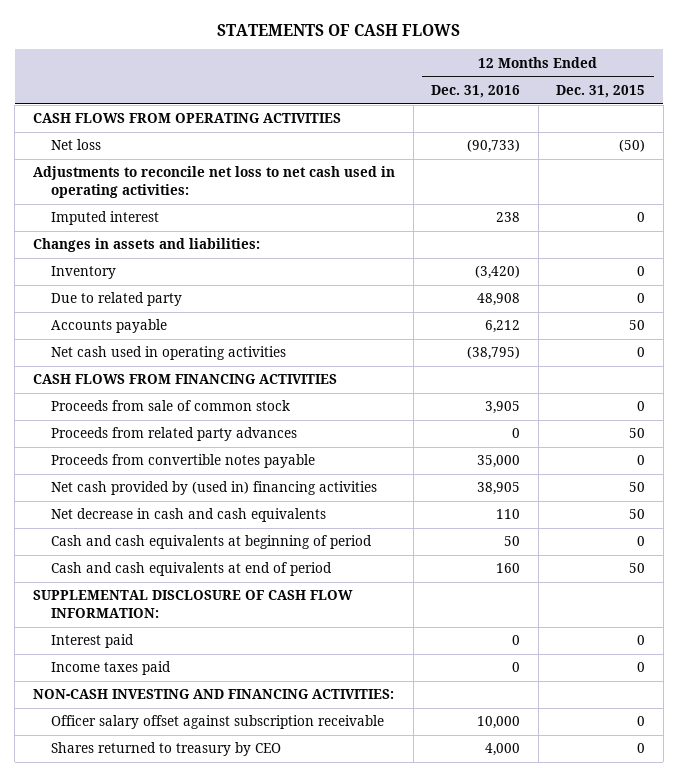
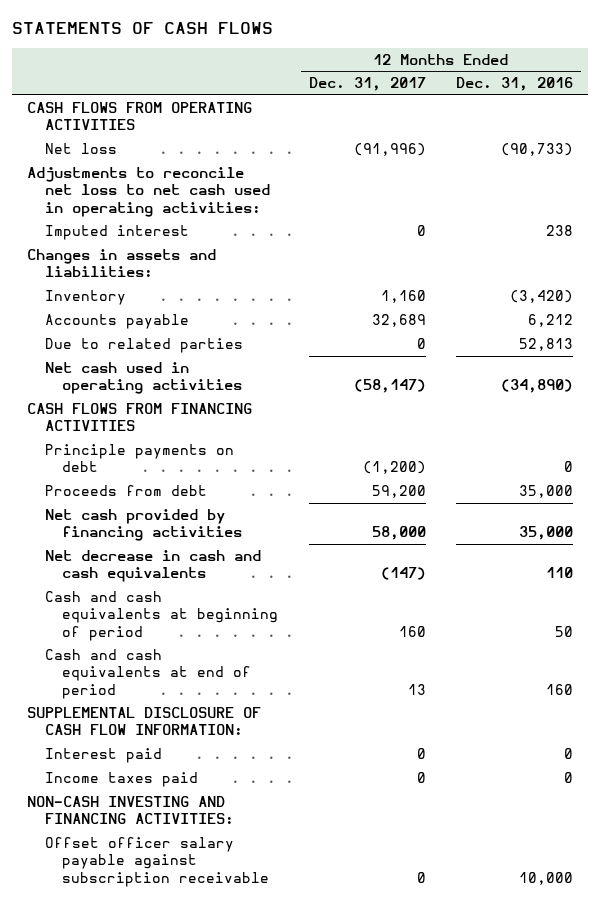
- | 12 Months Ended Dec. 31, 2016 | 12 Months Ended Dec. 31, 2015
+ | 12 Months Ended Dec. 31, 2017 | 12 Months Ended Dec. 31, 2016
- Due to related party | 48,908 | 0
- Net cash used in operating activities | (38,795) | 0
+ Due to related parties | 0 | 52,813
+ Net cash used in operating activities | (58,147) | (34,890)
- Proceeds from sale of common stock | 3,905 | 0
- Proceeds from related party advances | 0 | 50
- Proceeds from convertible notes payable | 35,000 | 0
- Net cash provided by (used in) financing activities | 38,905 | 50
+ Principle payments on debt | (1,200) | 0
+ Proceeds from debt | 59,200 | 35,000
+ Net cash provided by financing activities | 58,000 | 35,000
- Officer salary offset against subscription receivable | 10,000 | 0
- Shares returned to treasury by CEO | 4,000 | 0
+ Offset officer salary payable against subscription receivable | 0 | 10,000

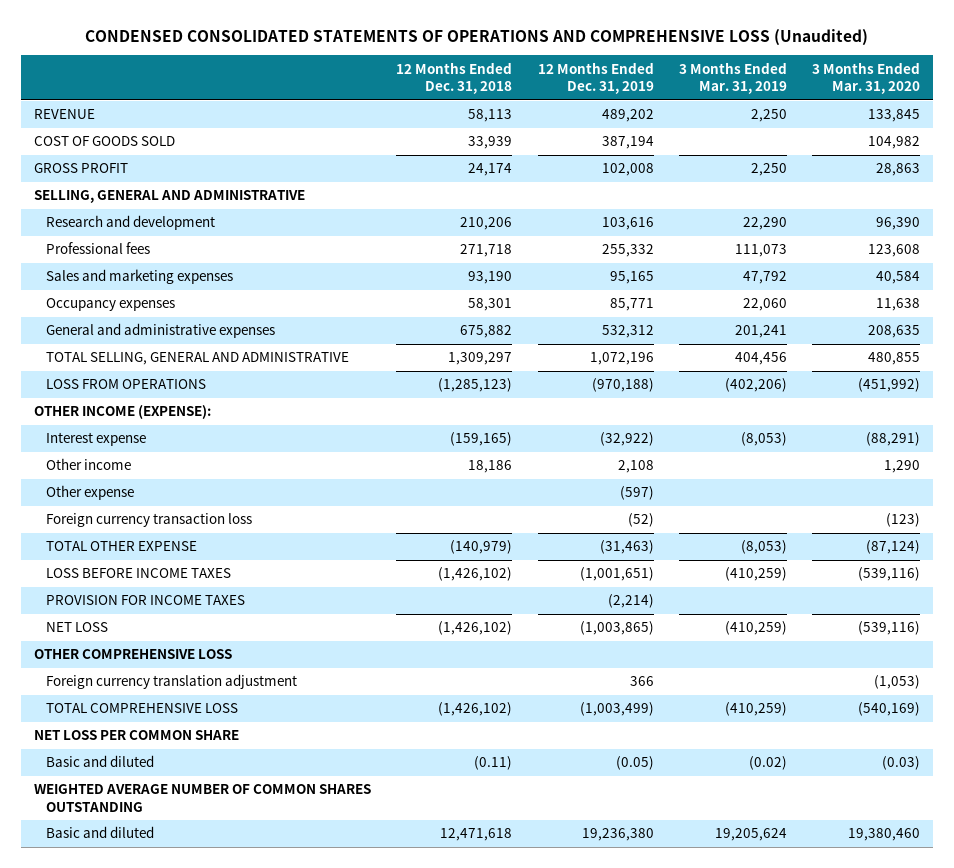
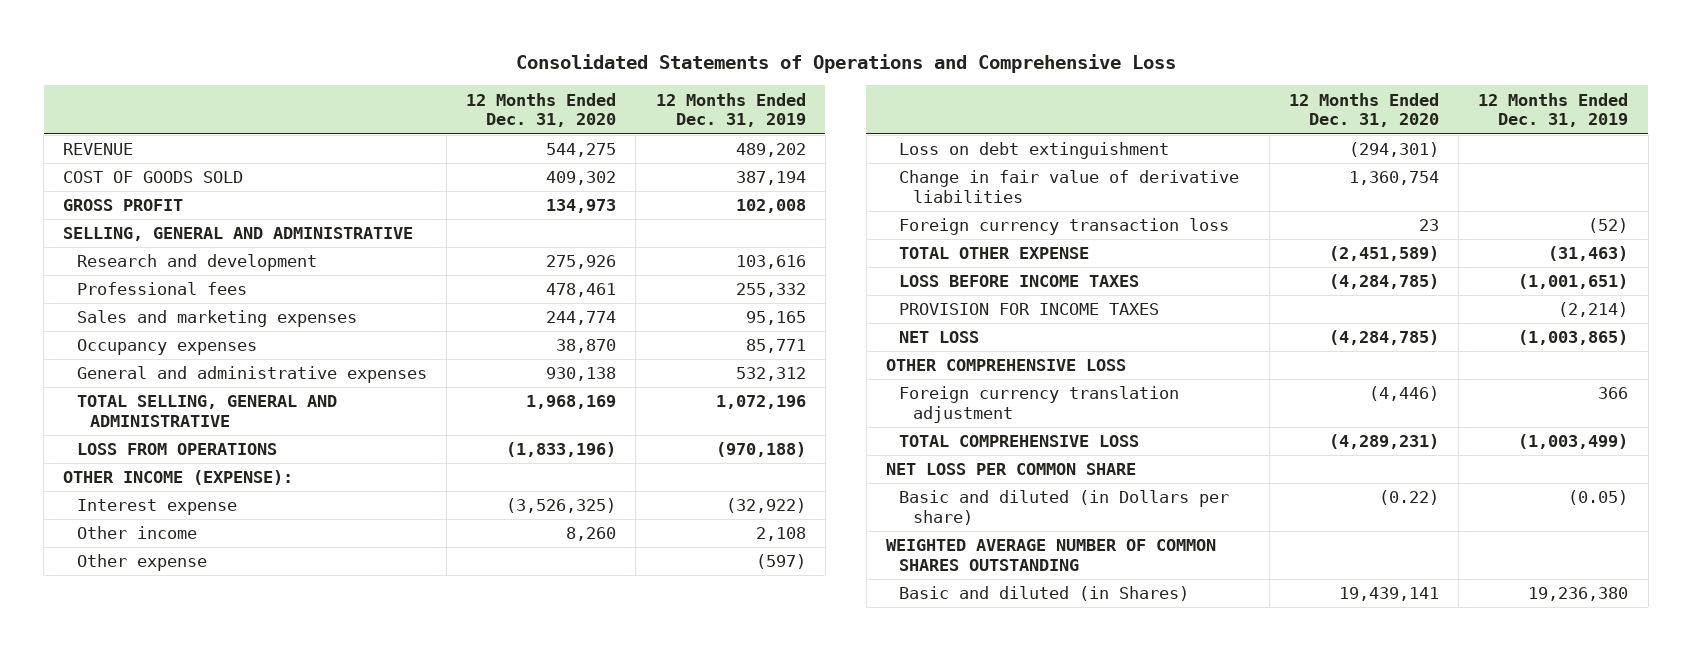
- CONDENSED CONSOLIDATED STATEMENTS OF OPERATIONS AND COMPREHENSIVE LOSS (Unaudited)
+ Consolidated Statements of Operations and Comprehensive Loss
- | 12 Months Ended Dec. 31, 2018 | 12 Months Ended Dec. 31, 2019 | 3 Months Ended Mar. 31, 2019 | 3 Months Ended Mar. 31, 2020
+ | 12 Months Ended Dec. 31, 2020 | 12 Months Ended Dec. 31, 2019
+ Loss on debt extinguishment | (294,301) |
+ Change in fair value of derivative liabilities | 1,360,754 |
- Basic and diluted | (0.11) | (0.05) | (0.02) | (0.03)
+ Basic and diluted (in Dollars per share) | (0.22) | (0.05)
- Basic and diluted | 12,471,618 | 19,236,380 | 19,205,624 | 19,380,460
+ Basic and diluted (in Shares) | 19,439,141 | 19,236,380

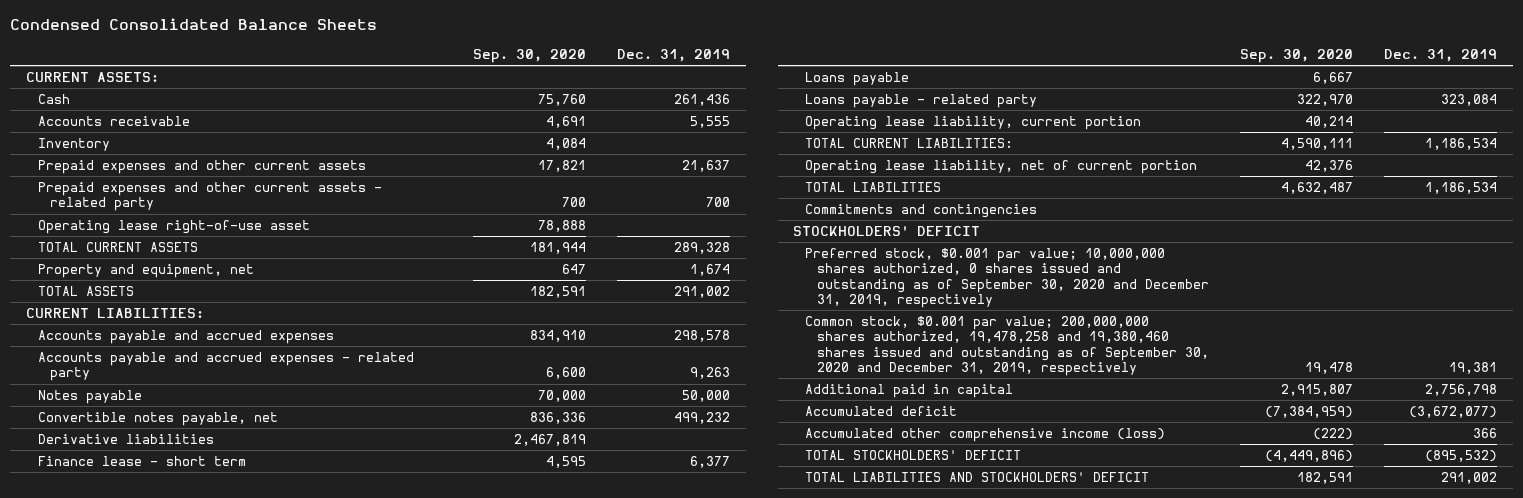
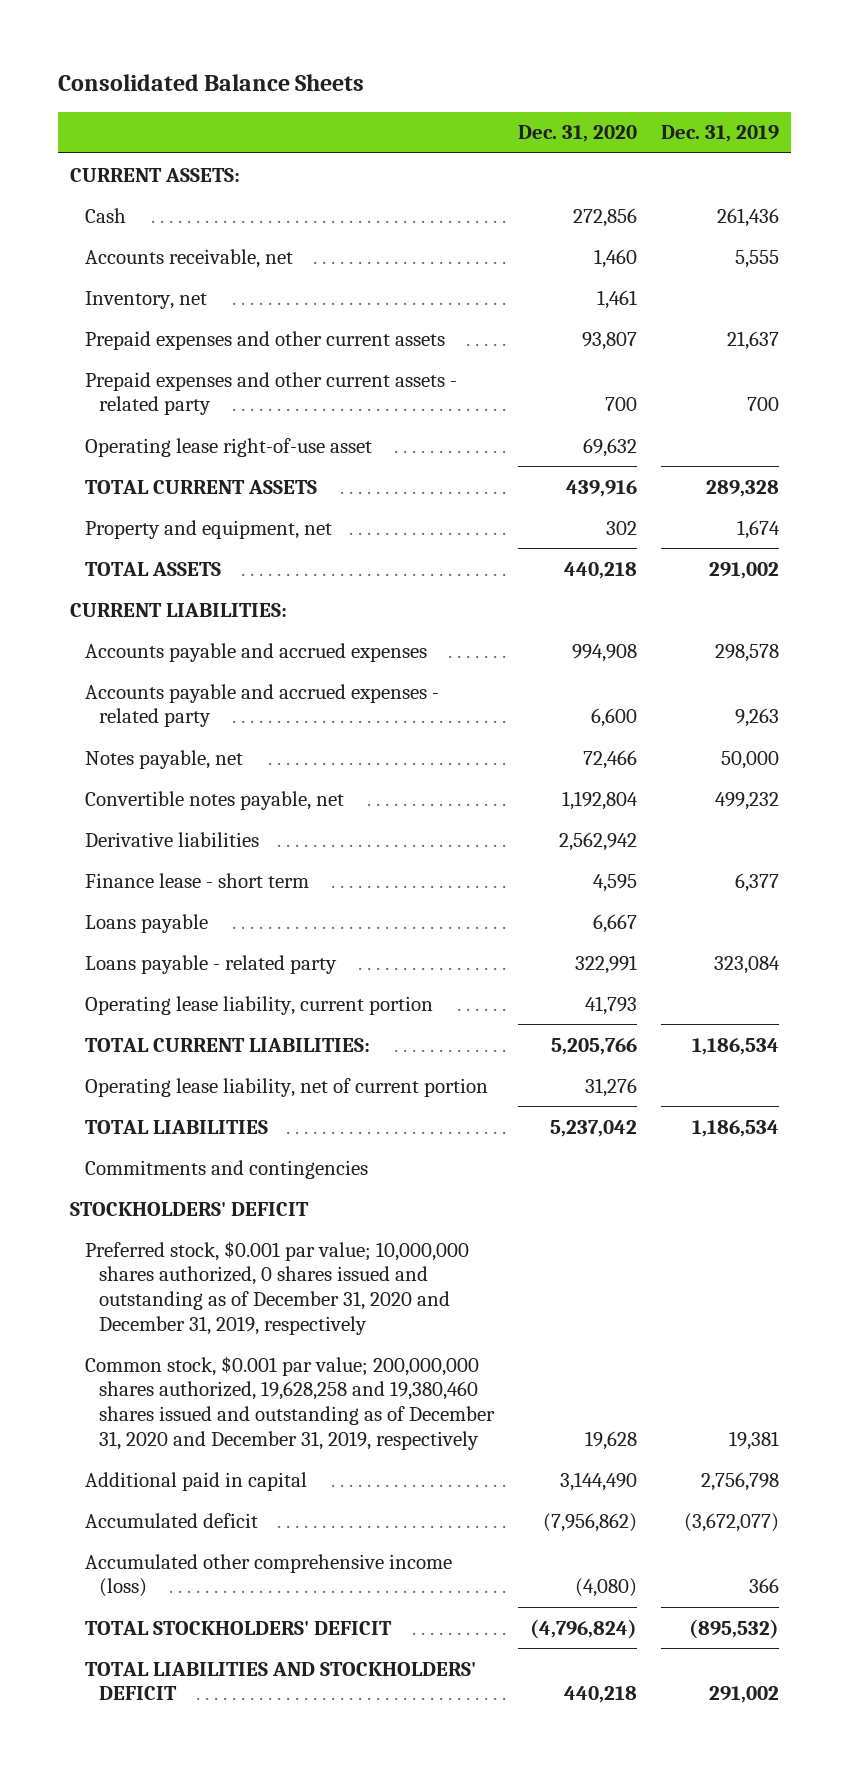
- Condensed Consolidated Balance Sheets
+ Consolidated Balance Sheets
- | Sep. 30, 2020 | Dec. 31, 2019
+ | Dec. 31, 2020 | Dec. 31, 2019
- Accounts receivable | 4,691 | 5,555
- Inventory | 4,084 |
+ Accounts receivable, net | 1,460 | 5,555
+ Inventory, net | 1,461 |
- Notes payable | 70,000 | 50,000
+ Notes payable, net | 72,466 | 50,000
- Preferred stock, $0.001 par value; 10,000,000 shares authorized, 0 shares issued and outstanding as of September 30, 2020 and December 31, 2019, respectively
- Common stock, $0.001 par value; 200,000,000 shares authorized, 19,478,258 and 19,380,460 shares issued and outstanding as of September 30, 2020 and December 31, 2019, respectively | 19,478 | 19,381
+ Preferred stock, $0.001 par value; 10,000,000 shares authorized, 0 shares issued and outstanding as of December 31, 2020 and December 31, 2019, respectively
+ Common stock, $0.001 par value; 200,000,000 shares authorized, 19,628,258 and 19,380,460 shares issued and outstanding as of December 31, 2020 and December 31, 2019, respectively | 19,628 | 19,381

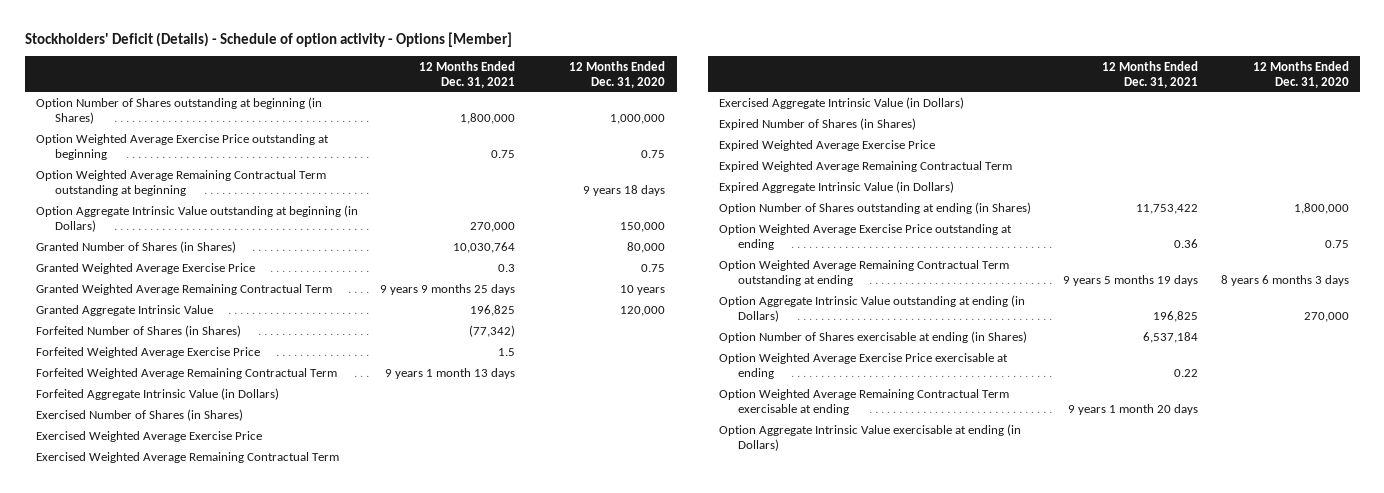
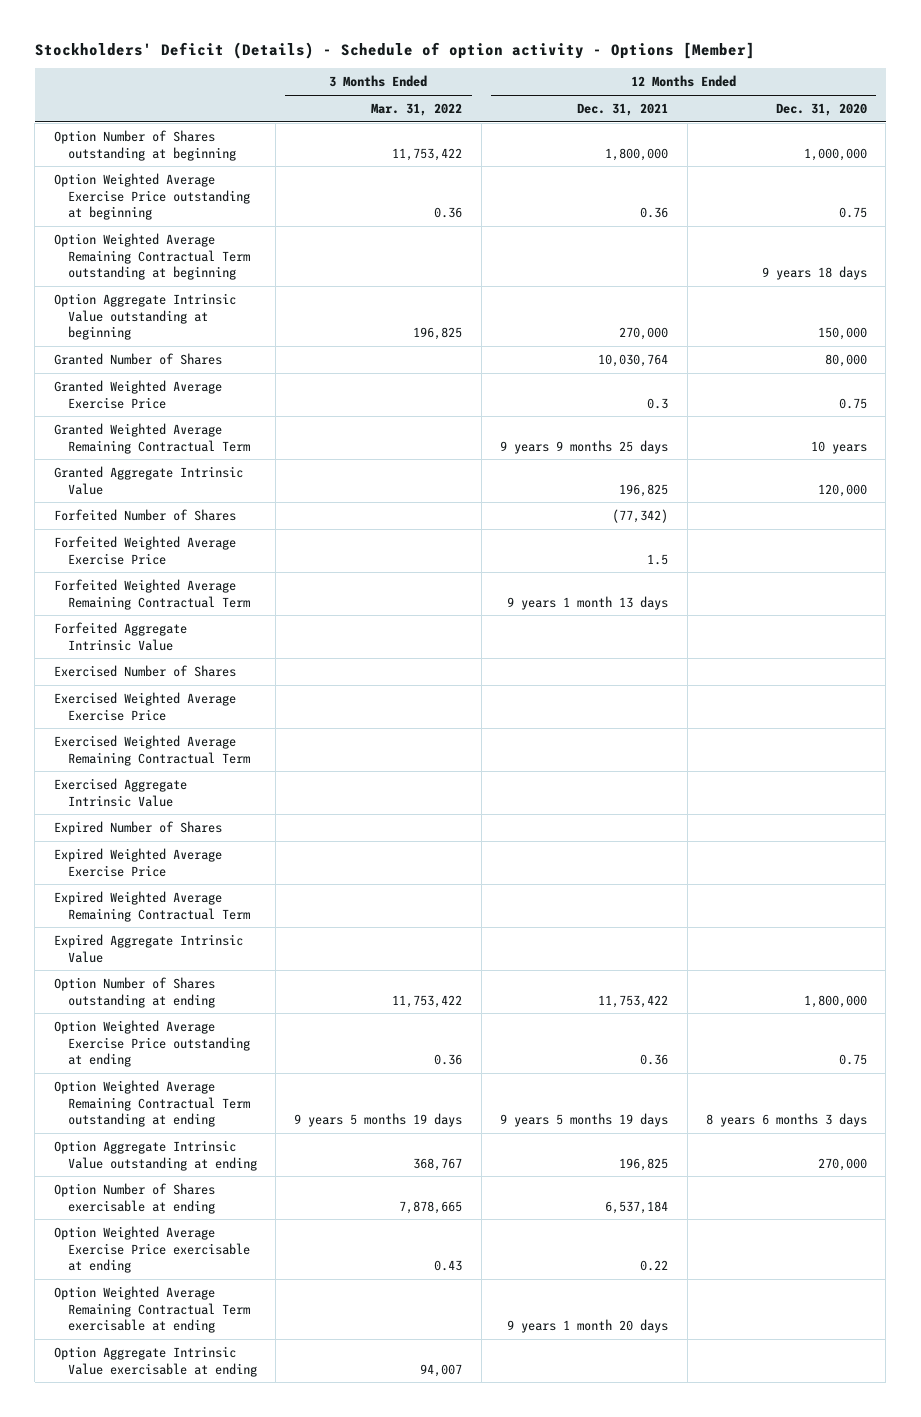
- | 12 Months Ended Dec. 31, 2021 | 12 Months Ended Dec. 31, 2020
+ | 3 Months Ended Mar. 31, 2022 | 12 Months Ended Dec. 31, 2021 | 12 Months Ended Dec. 31, 2020
- Option Number of Shares outstanding at beginning (in Shares) | 1,800,000 | 1,000,000
- Option Weighted Average Exercise Price outstanding at beginning | 0.75 | 0.75
+ Option Number of Shares outstanding at beginning | 11,753,422 | 1,800,000 | 1,000,000
+ Option Weighted Average Exercise Price outstanding at beginning | 0.36 | 0.36 | 0.75
- Option Aggregate Intrinsic Value outstanding at beginning (in Dollars) | 270,000 | 150,000
- Granted Number of Shares (in Shares) | 10,030,764 | 80,000
+ Option Aggregate Intrinsic Value outstanding at beginning | 196,825 | 270,000 | 150,000
+ Granted Number of Shares | | 10,030,764 | 80,000
- Forfeited Number of Shares (in Shares) | (77,342) |
+ Forfeited Number of Shares | | (77,342) |
- Forfeited Aggregate Intrinsic Value (in Dollars)
- Exercised Number of Shares (in Shares)
+ Forfeited Aggregate Intrinsic Value
+ Exercised Number of Shares
- Exercised Aggregate Intrinsic Value (in Dollars)
- Expired Number of Shares (in Shares)
+ Exercised Aggregate Intrinsic Value
+ Expired Number of Shares
- Expired Aggregate Intrinsic Value (in Dollars)
- Option Number of Shares outstanding at ending (in Shares) | 11,753,422 | 1,800,000
+ Expired Aggregate Intrinsic Value
+ Option Number of Shares outstanding at ending | 11,753,422 | 11,753,422 | 1,800,000
- Option Aggregate Intrinsic Value outstanding at ending (in Dollars) | 196,825 | 270,000
- Option Number of Shares exercisable at ending (in Shares) | 6,537,184 |
+ Option Aggregate Intrinsic Value outstanding at ending | 368,767 | 196,825 | 270,000
+ Option Number of Shares exercisable at ending | 7,878,665 | 6,537,184 |
- Option Aggregate Intrinsic Value exercisable at ending (in Dollars)
+ Option Aggregate Intrinsic Value exercisable at ending | 94,007 | |

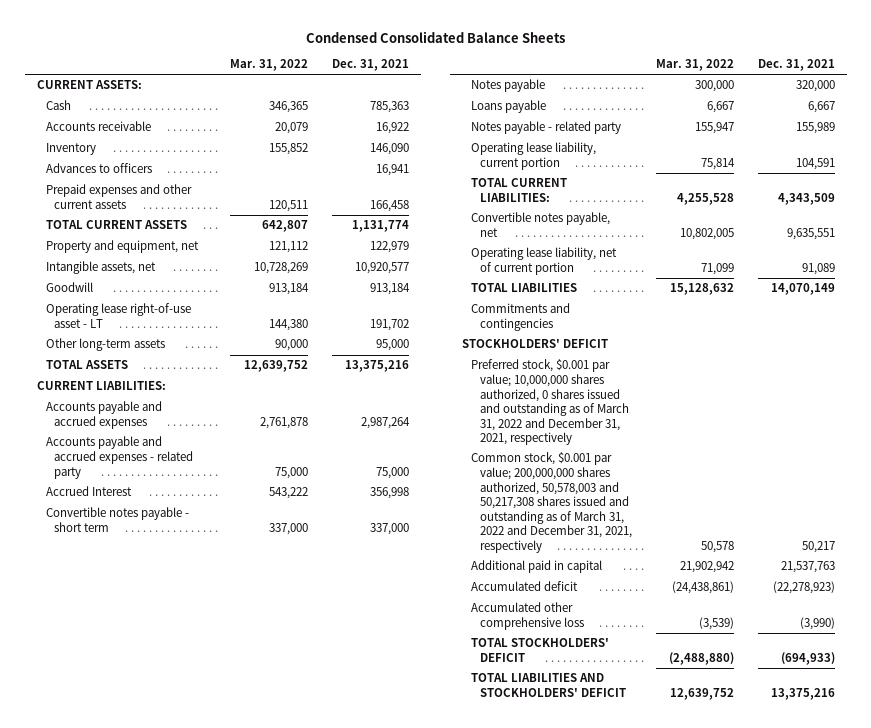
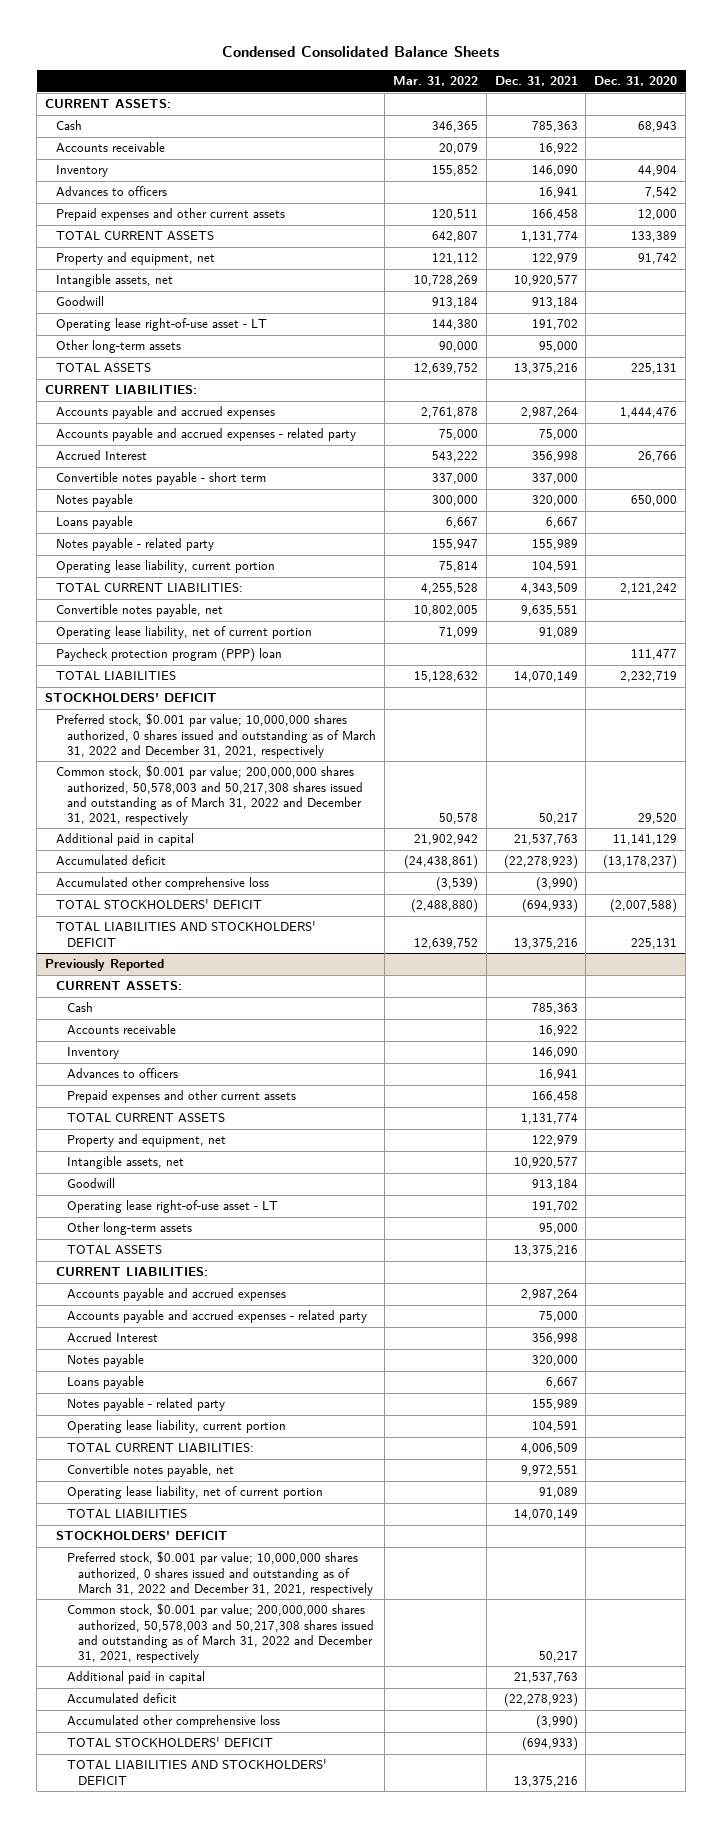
- | Mar. 31, 2022 | Dec. 31, 2021
+ | Mar. 31, 2022 | Dec. 31, 2021 | Dec. 31, 2020
+ Paycheck protection program (PPP) loan | | | 111,477
- Commitments and contingencies
+ Previously Reported
+ CURRENT ASSETS:
+ Cash | | 785,363 |
+ Accounts receivable | | 16,922 |
+ Inventory | | 146,090 |
+ Advances to officers | | 16,941 |
+ Prepaid expenses and other current assets | | 166,458 |
+ TOTAL CURRENT ASSETS | | 1,131,774 |
+ Property and equipment, net | | 122,979 |
+ Intangible assets, net | | 10,920,577 |
+ Goodwill | | 913,184 |
+ Operating lease right-of-use asset - LT | | 191,702 |
+ Other long-term assets | | 95,000 |
+ TOTAL ASSETS | | 13,375,216 |
+ CURRENT LIABILITIES:
+ Accounts payable and accrued expenses | | 2,987,264 |
+ Accounts payable and accrued expenses - related party | | 75,000 |
+ Accrued Interest | | 356,998 |
+ Notes payable | | 320,000 |
+ Loans payable | | 6,667 |
+ Notes payable - related party | | 155,989 |
+ Operating lease liability, current portion | | 104,591 |
+ TOTAL CURRENT LIABILITIES: | | 4,006,509 |
+ Convertible notes payable, net | | 9,972,551 |
+ Operating lease liability, net of current portion | | 91,089 |
+ TOTAL LIABILITIES | | 14,070,149 |
+ STOCKHOLDERS' DEFICIT
+ Preferred stock, $0.001 par value; 10,000,000 shares authorized, 0 shares issued and outstanding as of March 31, 2022 and December 31, 2021, respectively
+ Common stock, $0.001 par value; 200,000,000 shares authorized, 50,578,003 and 50,217,308 shares issued and outstanding as of March 31, 2022 and December 31, 2021, respectively | | 50,217 |
+ Additional paid in capital | | 21,537,763 |
+ Accumulated deficit | | (22,278,923) |
+ Accumulated other comprehensive loss | | (3,990) |
+ TOTAL STOCKHOLDERS' DEFICIT | | (694,933) |
+ TOTAL LIABILITIES AND STOCKHOLDERS' DEFICIT | | 13,375,216 |

